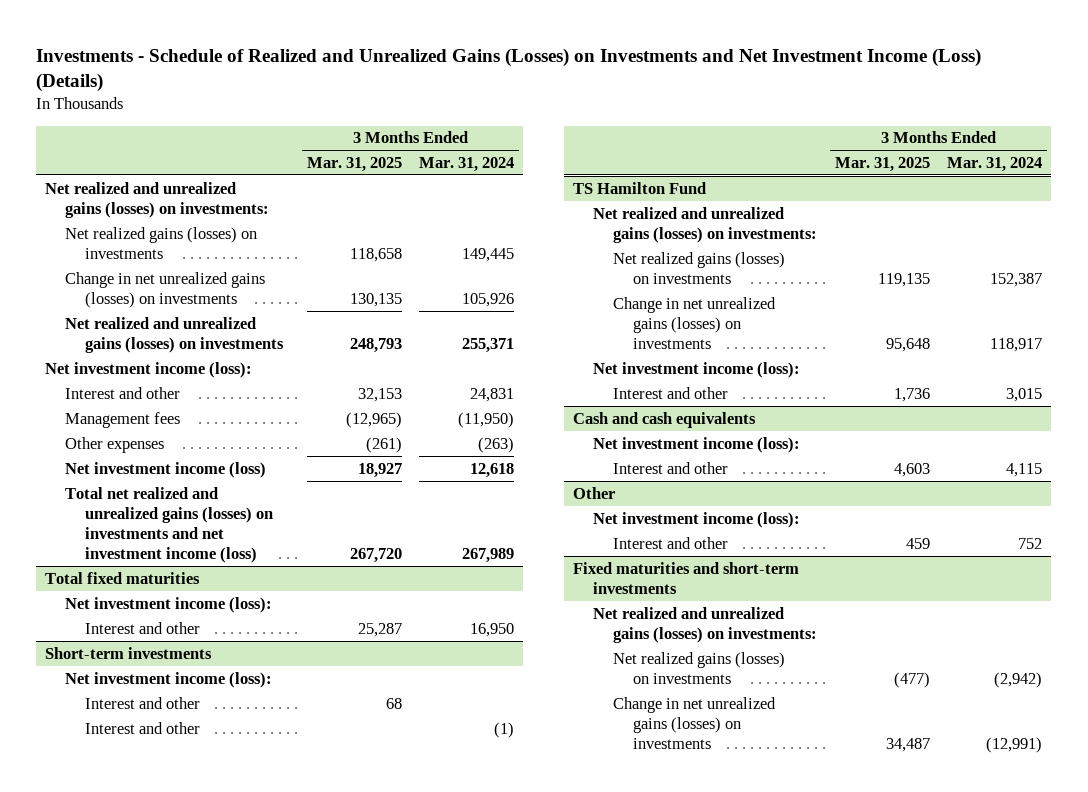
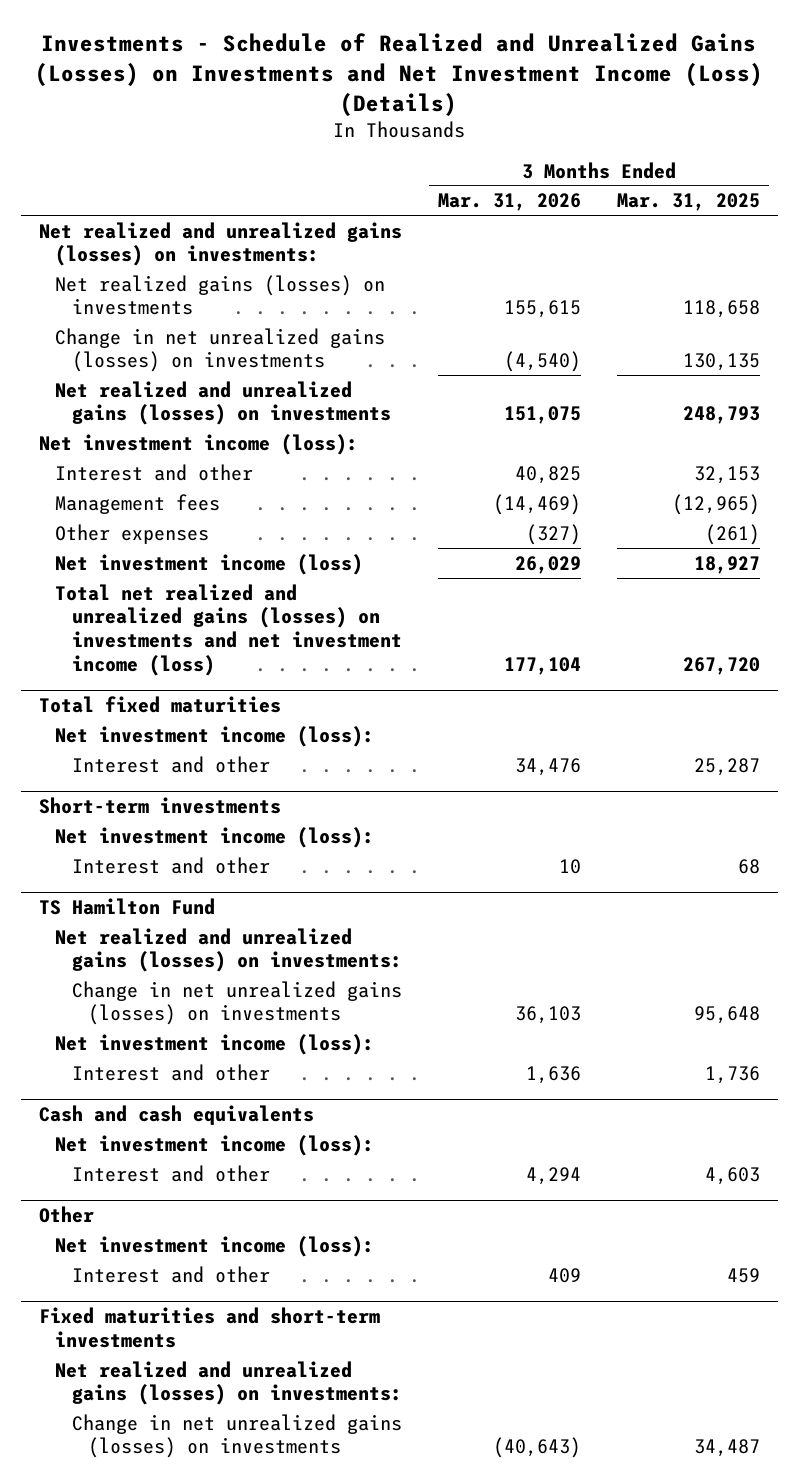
- | 3 Months Ended Mar. 31, 2025 | 3 Months Ended Mar. 31, 2024
+ | 3 Months Ended Mar. 31, 2026 | 3 Months Ended Mar. 31, 2025
@ Short-term investments
- Interest and other | | (1)
@ TS Hamilton Fund
- Net realized gains (losses) on investments | 119,135 | 152,387
@ Fixed maturities and short-term investments
- Net realized gains (losses) on investments | (477) | (2,942)

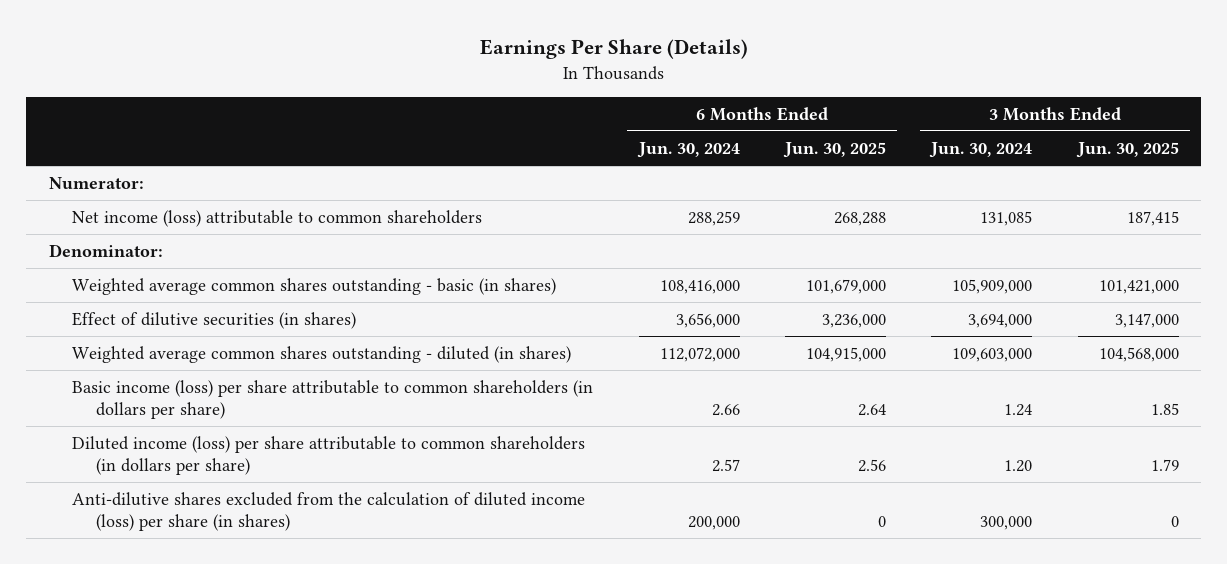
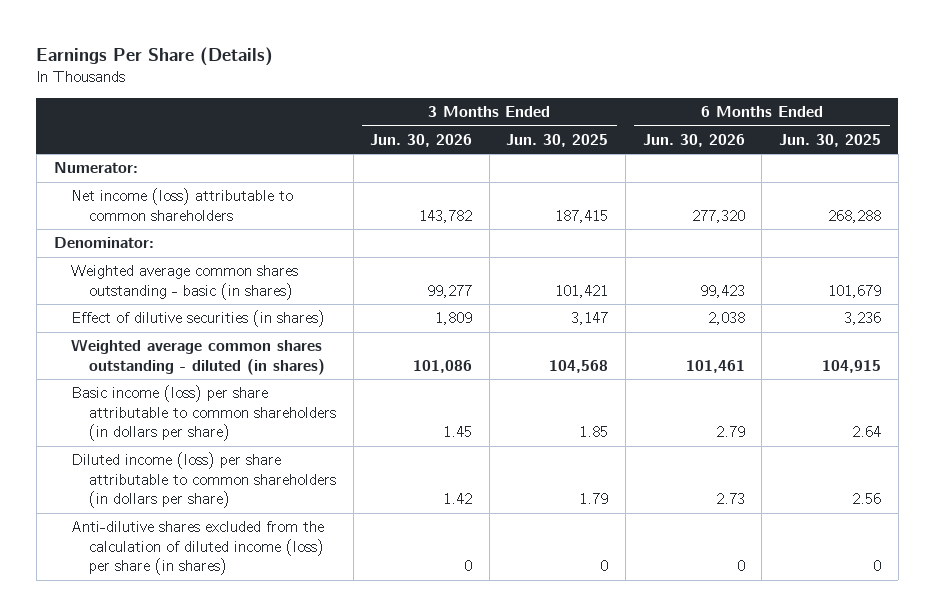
- | 6 Months Ended Jun. 30, 2024 | 6 Months Ended Jun. 30, 2025 | 3 Months Ended Jun. 30, 2024 | 3 Months Ended Jun. 30, 2025
+ | 3 Months Ended Jun. 30, 2026 | 3 Months Ended Jun. 30, 2025 | 6 Months Ended Jun. 30, 2026 | 6 Months Ended Jun. 30, 2025
- Weighted average common shares outstanding - basic (in shares) | 108,416,000 | 101,679,000 | 105,909,000 | 101,421,000
- Effect of dilutive securities (in shares) | 3,656,000 | 3,236,000 | 3,694,000 | 3,147,000
- Weighted average common shares outstanding - diluted (in shares) | 112,072,000 | 104,915,000 | 109,603,000 | 104,568,000
+ Weighted average common shares outstanding - basic (in shares) | 99,277 | 101,421 | 99,423 | 101,679
+ Effect of dilutive securities (in shares) | 1,809 | 3,147 | 2,038 | 3,236
+ Weighted average common shares outstanding - diluted (in shares) | 101,086 | 104,568 | 101,461 | 104,915

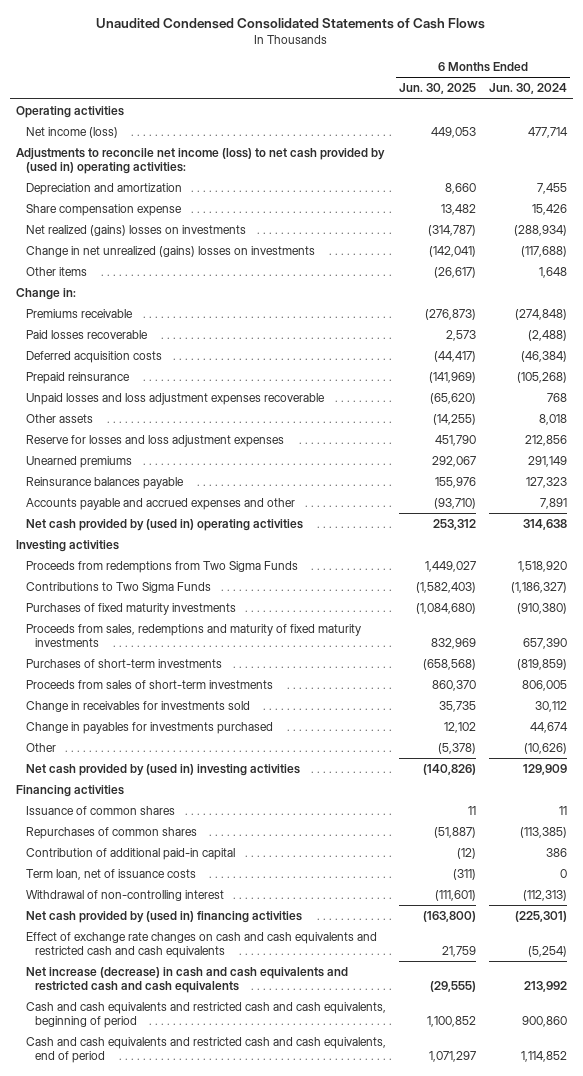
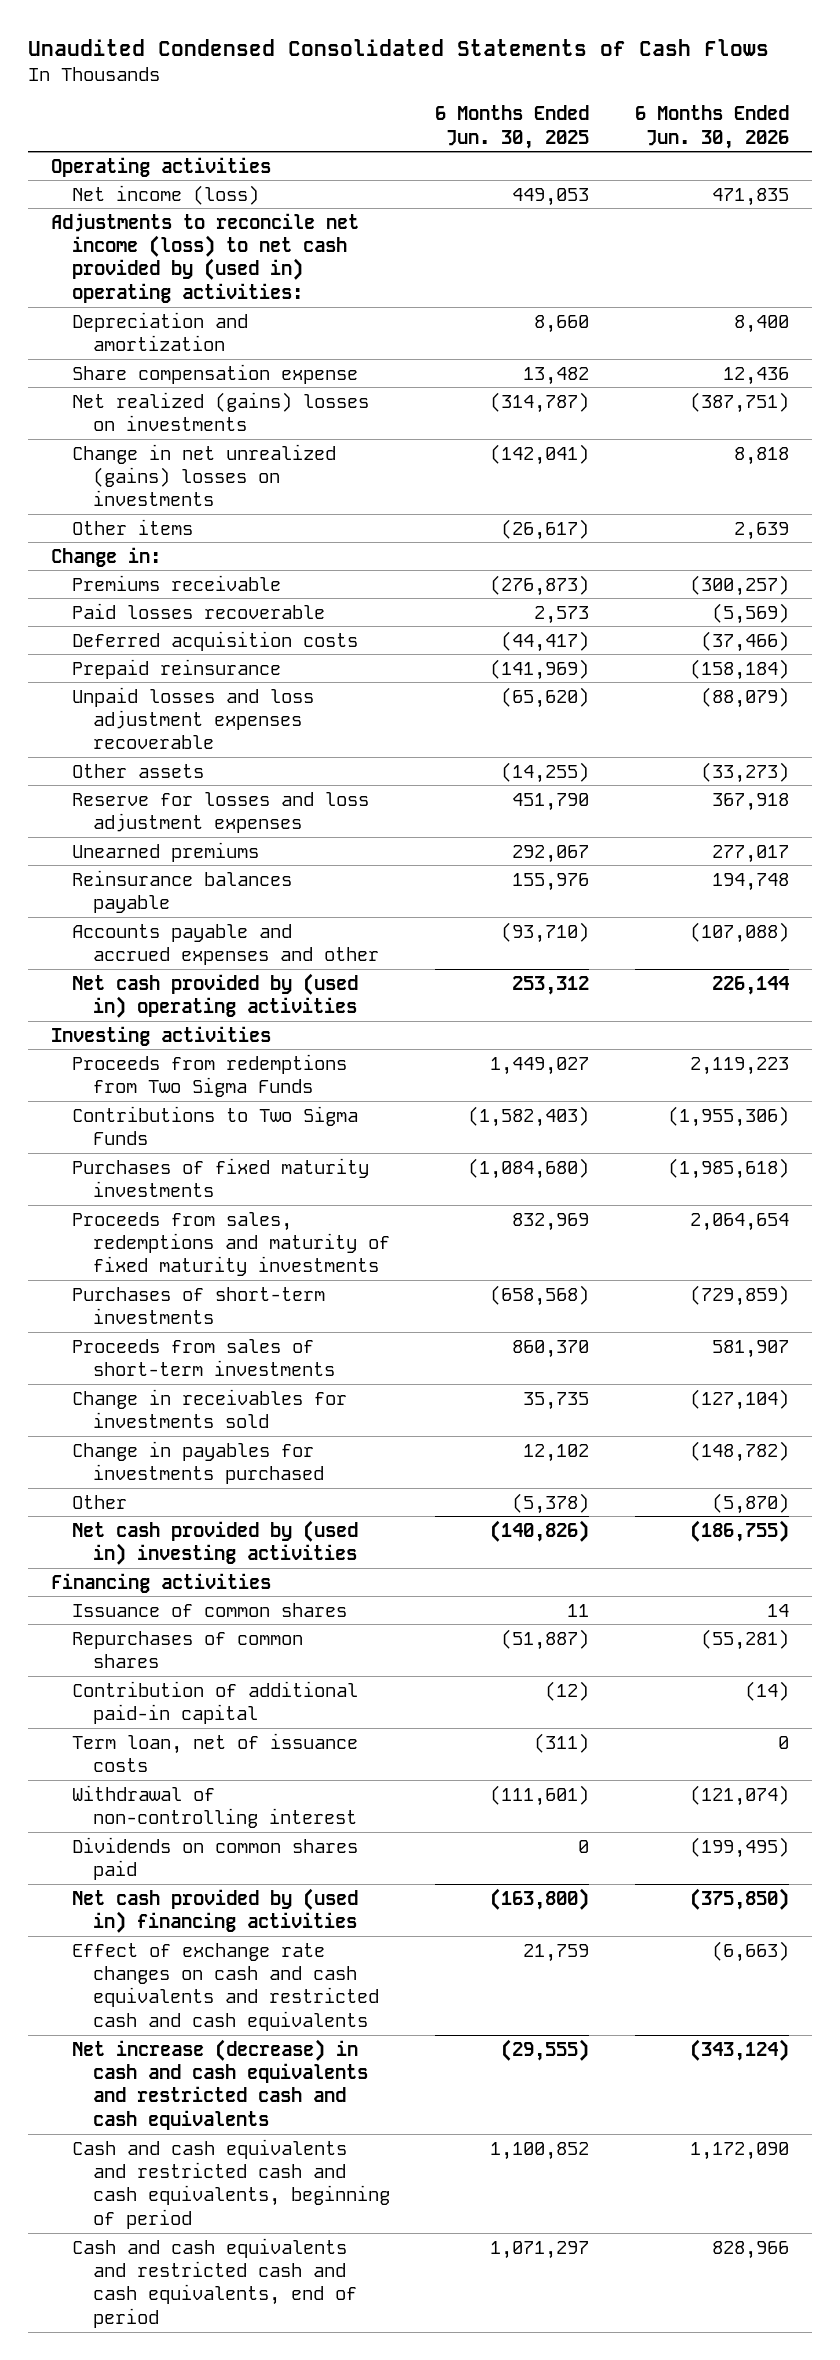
- | 6 Months Ended Jun. 30, 2025 | 6 Months Ended Jun. 30, 2024
+ | 6 Months Ended Jun. 30, 2025 | 6 Months Ended Jun. 30, 2026
+ Dividends on common shares paid | 0 | (199,495)

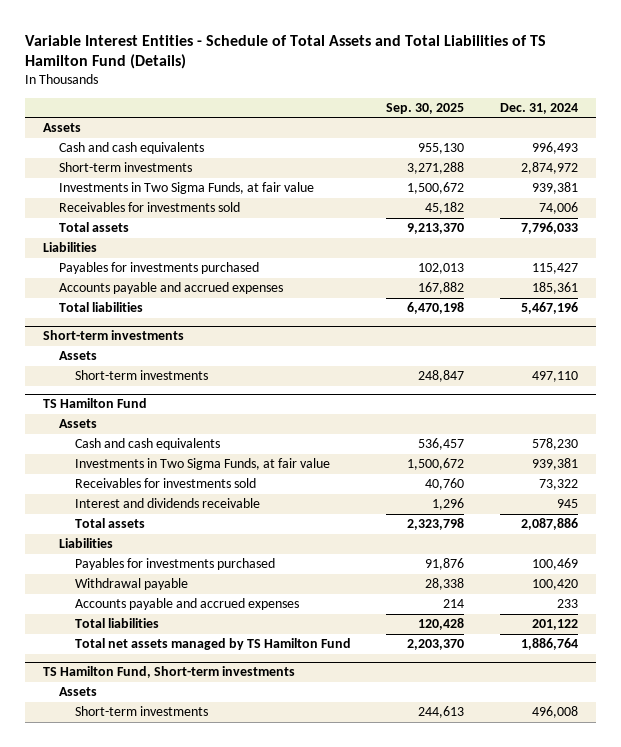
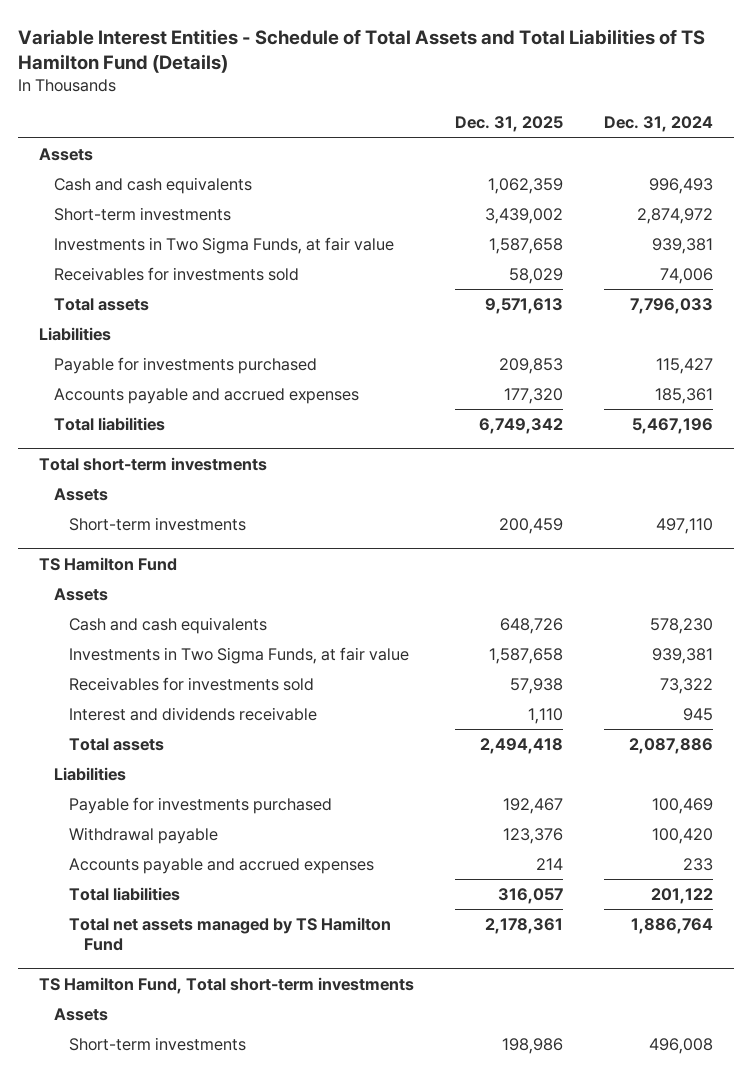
- | Sep. 30, 2025 | Dec. 31, 2024
+ | Dec. 31, 2025 | Dec. 31, 2024
- Payables for investments purchased | 102,013 | 115,427
+ Payable for investments purchased | 209,853 | 115,427
- Short-term investments
+ Total short-term investments
@ TS Hamilton Fund
- Payables for investments purchased | 91,876 | 100,469
+ Payable for investments purchased | 192,467 | 100,469
- TS Hamilton Fund, Short-term investments
+ TS Hamilton Fund, Total short-term investments

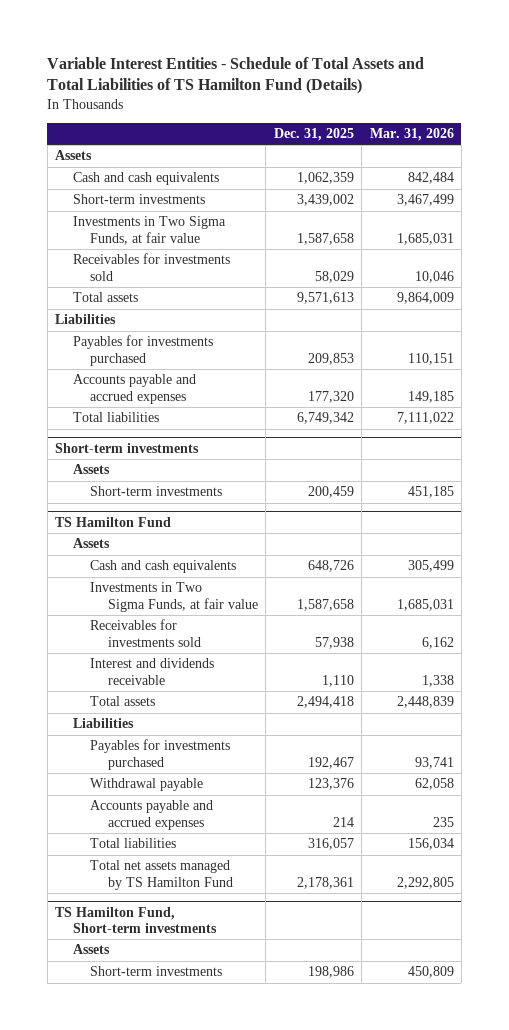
- | Dec. 31, 2025 | Dec. 31, 2024
+ | Dec. 31, 2025 | Mar. 31, 2026
- Payable for investments purchased | 209,853 | 115,427
+ Payables for investments purchased | 209,853 | 110,151
- Total short-term investments
+ Short-term investments
@ TS Hamilton Fund
- Payable for investments purchased | 192,467 | 100,469
+ Payables for investments purchased | 192,467 | 93,741
- TS Hamilton Fund, Total short-term investments
+ TS Hamilton Fund, Short-term investments

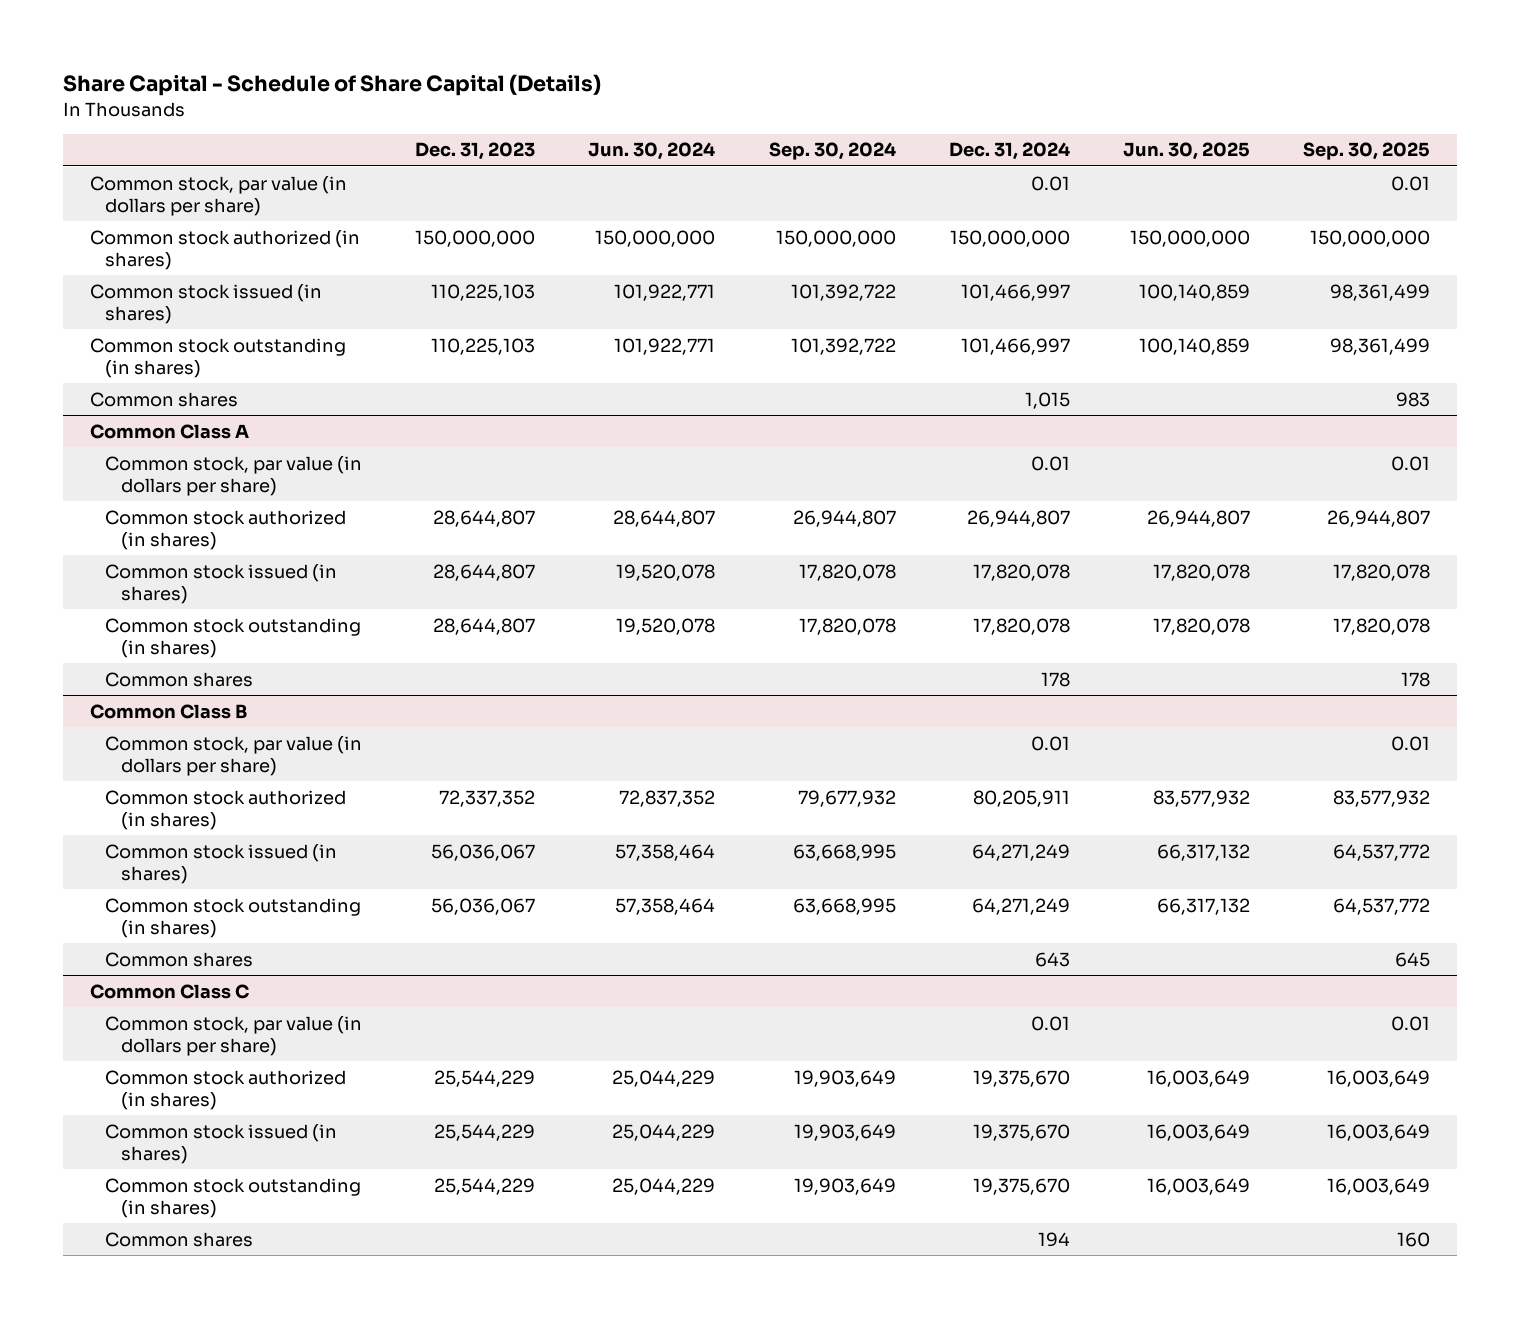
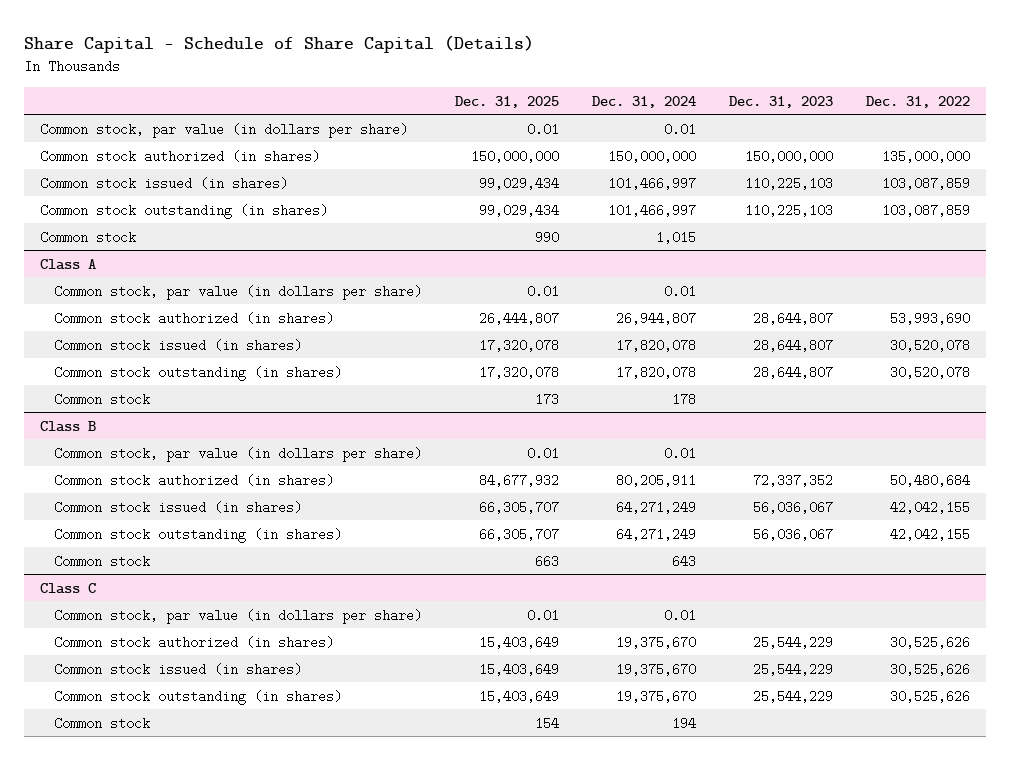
- | Dec. 31, 2023 | Jun. 30, 2024 | Sep. 30, 2024 | Dec. 31, 2024 | Jun. 30, 2025 | Sep. 30, 2025
+ | Dec. 31, 2025 | Dec. 31, 2024 | Dec. 31, 2023 | Dec. 31, 2022
- Common shares | | | | 1,015 | | 983
- Common Class A
+ Common stock | 990 | 1,015 | |
+ Class A
- Common shares | | | | 178 | | 178
- Common Class B
+ Common stock | 173 | 178 | |
+ Class B
- Common shares | | | | 643 | | 645
- Common Class C
+ Common stock | 663 | 643 | |
+ Class C
- Common shares | | | | 194 | | 160
+ Common stock | 154 | 194 | |

